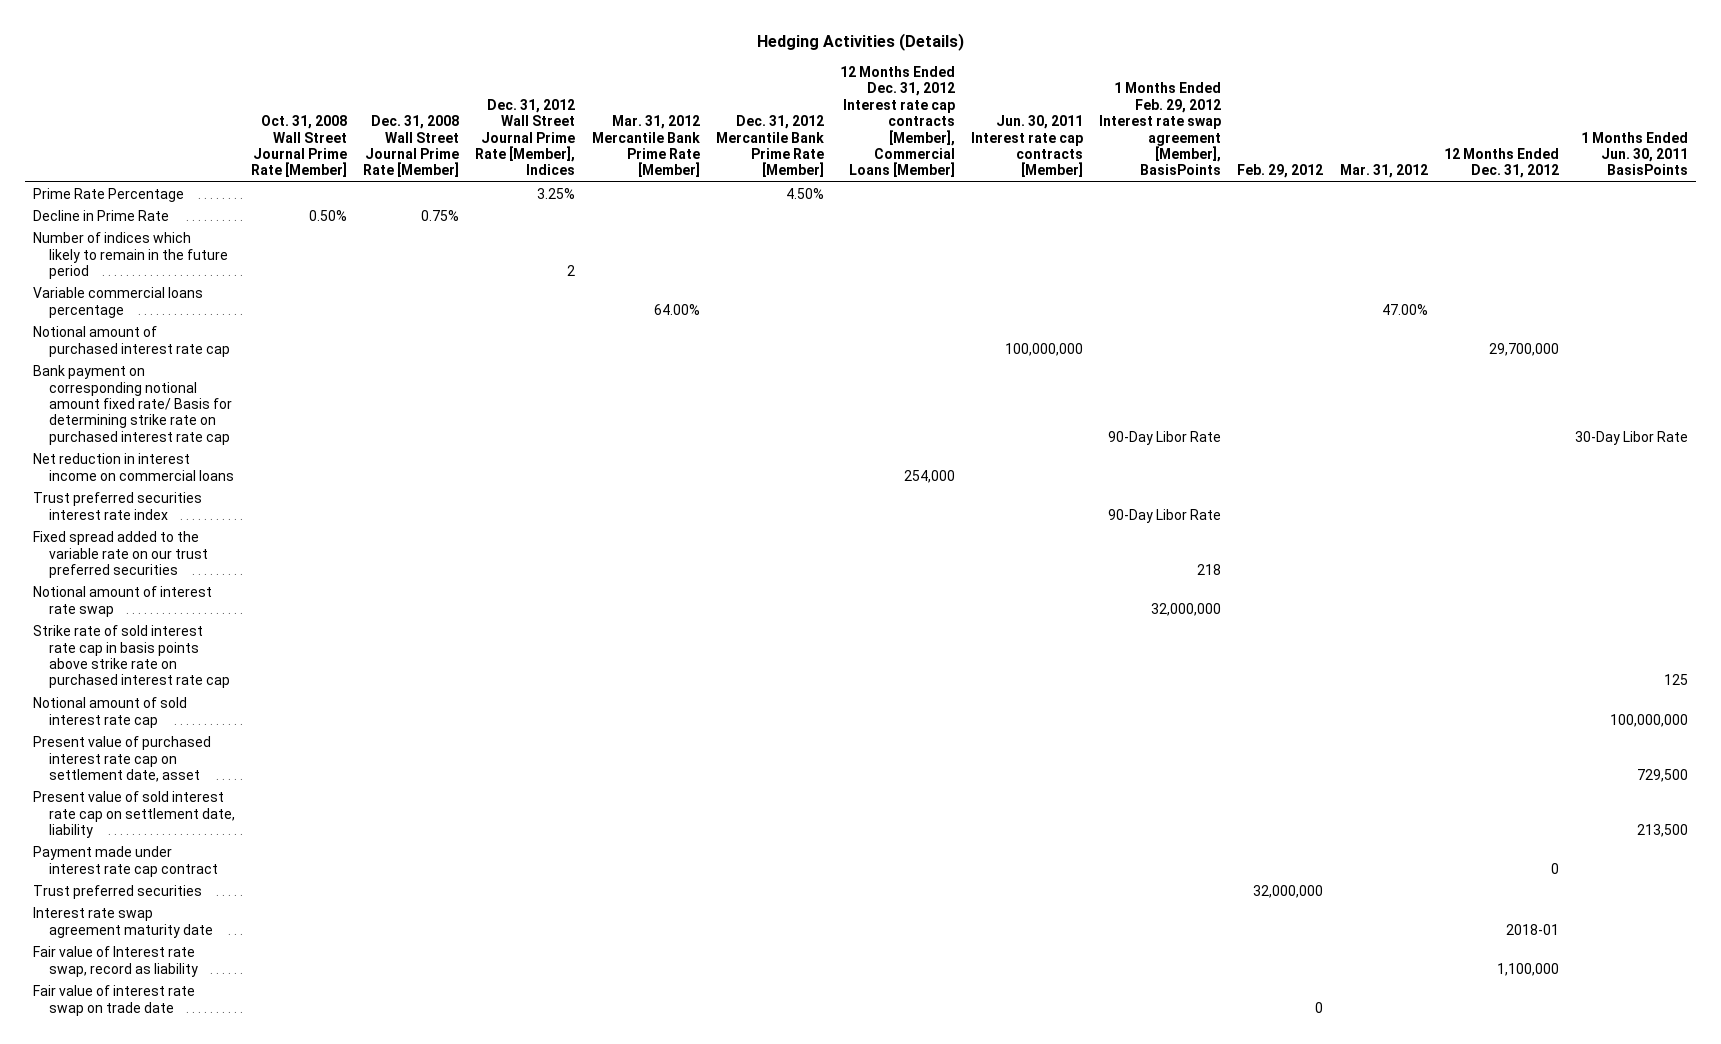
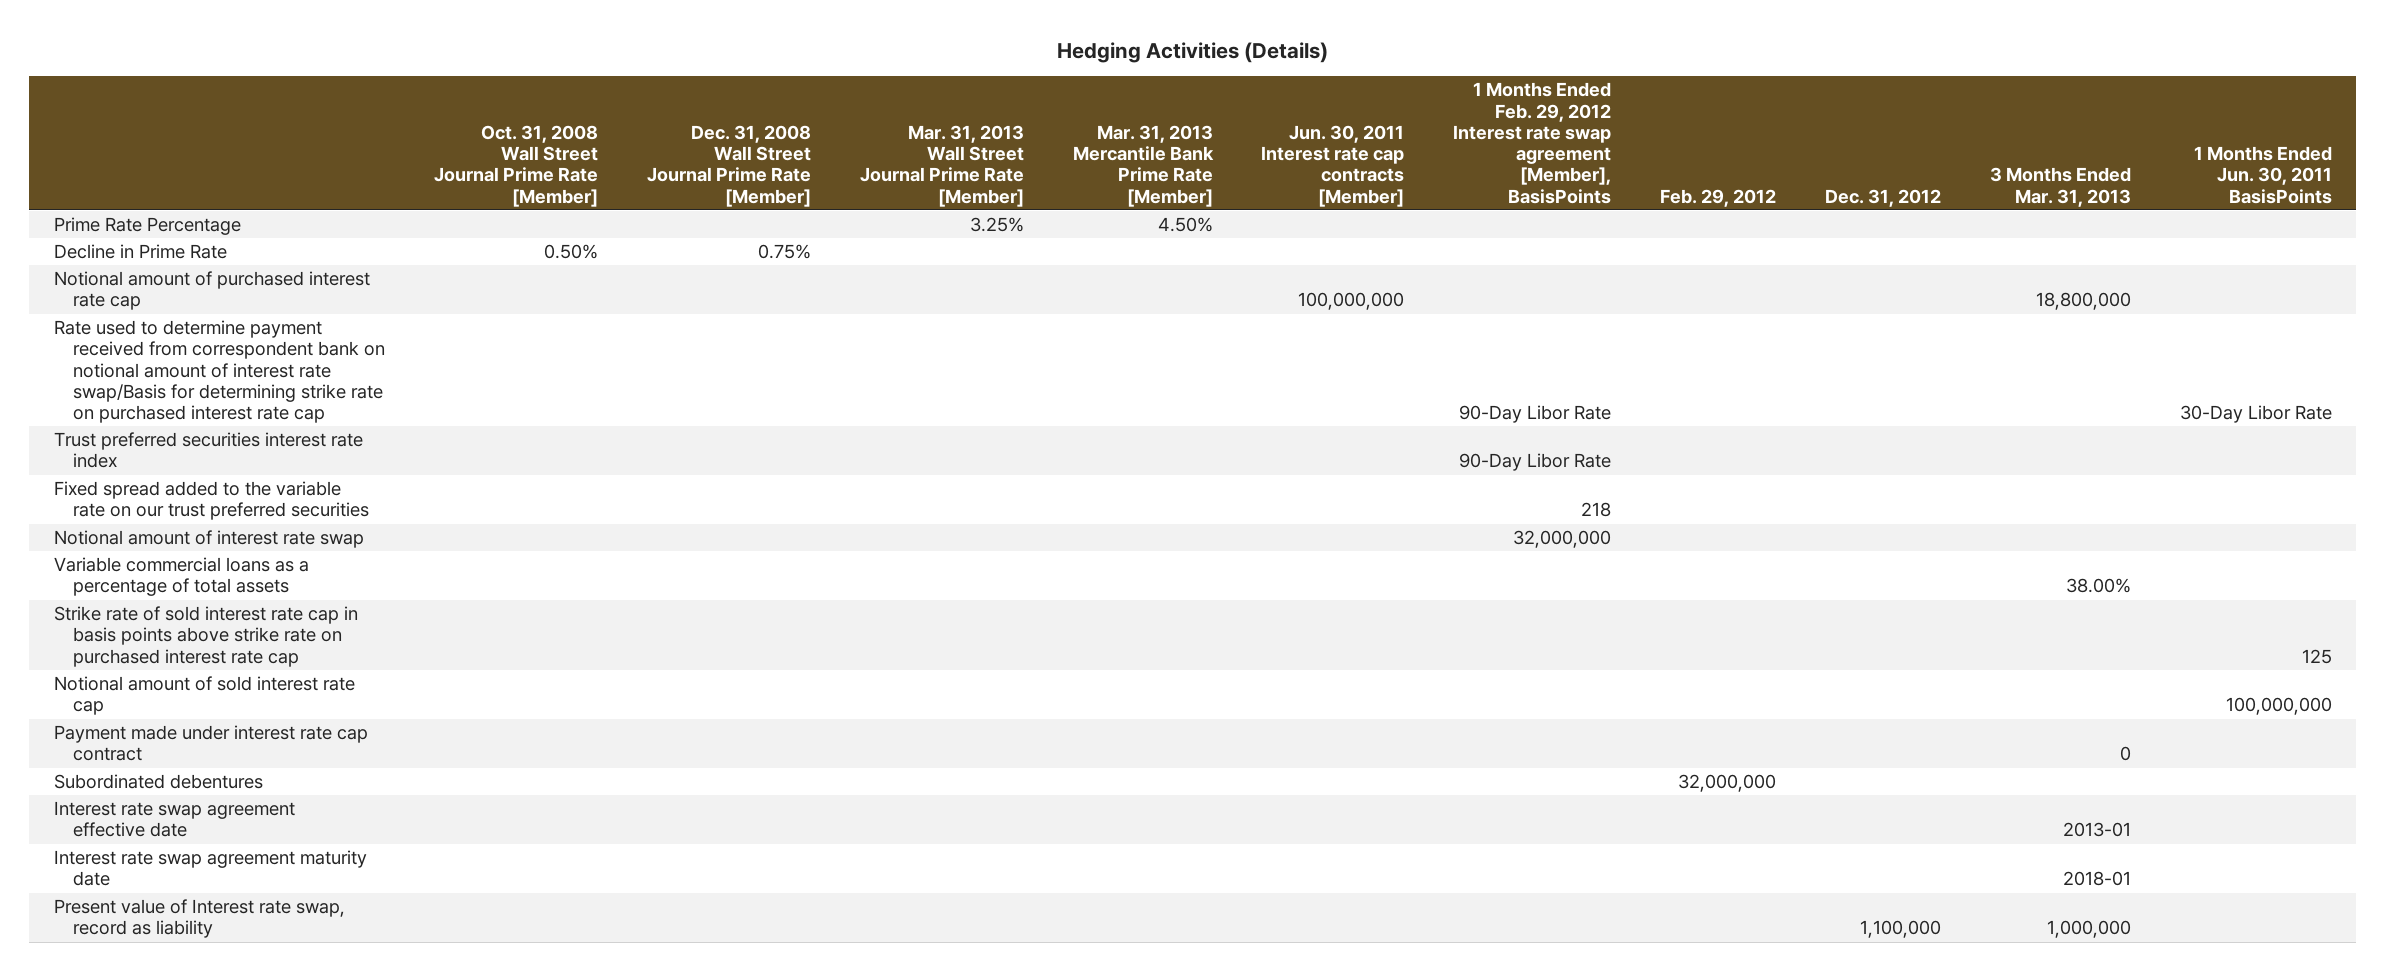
- | Oct. 31, 2008 Wall Street Journal Prime Rate [Member] | Dec. 31, 2008 Wall Street Journal Prime Rate [Member] | Dec. 31, 2012 Wall Street Journal Prime Rate [Member], Indices | Mar. 31, 2012 Mercantile Bank Prime Rate [Member] | Dec. 31, 2012 Mercantile Bank Prime Rate [Member] | 12 Months Ended Dec. 31, 2012 Interest rate cap contracts [Member], Commercial Loans [Member] | Jun. 30, 2011 Interest rate cap contracts [Member] | 1 Months Ended Feb. 29, 2012 Interest rate swap agreement [Member], BasisPoints | Feb. 29, 2012 | Mar. 31, 2012 | 12 Months Ended Dec. 31, 2012 | 1 Months Ended Jun. 30, 2011 BasisPoints
+ | Oct. 31, 2008 Wall Street Journal Prime Rate [Member] | Dec. 31, 2008 Wall Street Journal Prime Rate [Member] | Mar. 31, 2013 Wall Street Journal Prime Rate [Member] | Mar. 31, 2013 Mercantile Bank Prime Rate [Member] | Jun. 30, 2011 Interest rate cap contracts [Member] | 1 Months Ended Feb. 29, 2012 Interest rate swap agreement [Member], BasisPoints | Feb. 29, 2012 | Dec. 31, 2012 | 3 Months Ended Mar. 31, 2013 | 1 Months Ended Jun. 30, 2011 BasisPoints
- Number of indices which likely to remain in the future period | | | 2 | | | | | | | | |
- Variable commercial loans percentage | | | | 64.00% | | | | | | 47.00% | |
- Bank payment on corresponding notional amount fixed rate/ Basis for determining strike rate on purchased interest rate cap | | | | | | | | 90-Day Libor Rate | | | | 30-Day Libor Rate
- Net reduction in interest income on commercial loans | | | | | | 254,000 | | | | | |
+ Rate used to determine payment received from correspondent bank on notional amount of interest rate swap/Basis for determining strike rate on purchased interest rate cap | | | | | | 90-Day Libor Rate | | | | 30-Day Libor Rate
+ Variable commercial loans as a percentage of total assets | | | | | | | | | 38.00% |
- Present value of purchased interest rate cap on settlement date, asset | | | | | | | | | | | | 729,500
- Present value of sold interest rate cap on settlement date, liability | | | | | | | | | | | | 213,500
- Trust preferred securities | | | | | | | | | 32,000,000 | | |
+ Subordinated debentures | | | | | | | 32,000,000 | | |
+ Interest rate swap agreement effective date | | | | | | | | | 2013-01 |
- Fair value of Interest rate swap, record as liability | | | | | | | | | | | 1,100,000 |
- Fair value of interest rate swap on trade date | | | | | | | | | 0 | | |
+ Present value of Interest rate swap, record as liability | | | | | | | | 1,100,000 | 1,000,000 |

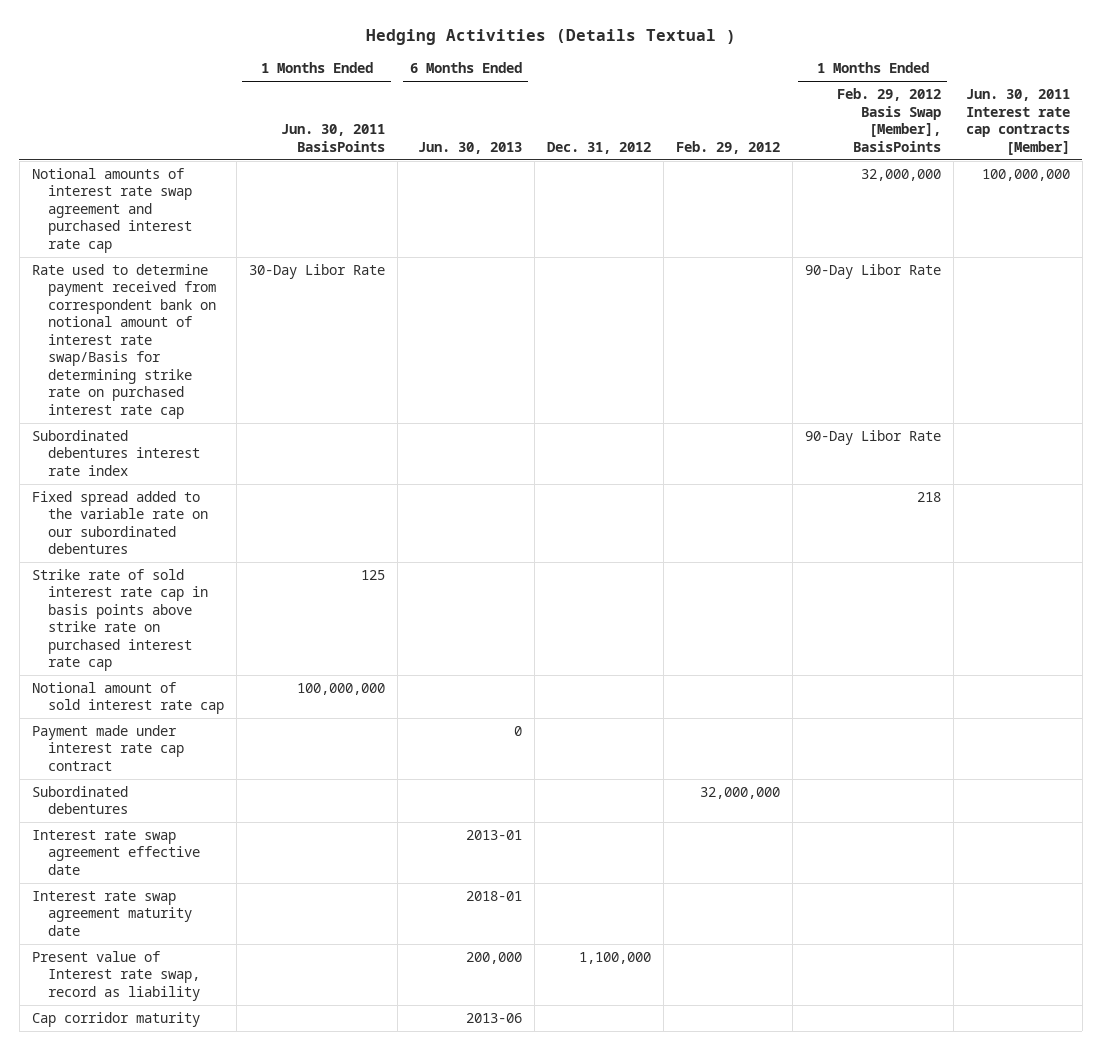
- Hedging Activities (Details)
+ Hedging Activities (Details Textual )
- | Oct. 31, 2008 Wall Street Journal Prime Rate [Member] | Dec. 31, 2008 Wall Street Journal Prime Rate [Member] | Mar. 31, 2013 Wall Street Journal Prime Rate [Member] | Mar. 31, 2013 Mercantile Bank Prime Rate [Member] | Jun. 30, 2011 Interest rate cap contracts [Member] | 1 Months Ended Feb. 29, 2012 Interest rate swap agreement [Member], BasisPoints | Feb. 29, 2012 | Dec. 31, 2012 | 3 Months Ended Mar. 31, 2013 | 1 Months Ended Jun. 30, 2011 BasisPoints
+ | 1 Months Ended Jun. 30, 2011 BasisPoints | 6 Months Ended Jun. 30, 2013 | Dec. 31, 2012 | Feb. 29, 2012 | 1 Months Ended Feb. 29, 2012 Basis Swap [Member], BasisPoints | Jun. 30, 2011 Interest rate cap contracts [Member]
- Prime Rate Percentage | | | 3.25% | 4.50% | | | | | |
- Decline in Prime Rate | 0.50% | 0.75% | | | | | | | |
- Notional amount of purchased interest rate cap | | | | | 100,000,000 | | | | 18,800,000 |
+ Notional amounts of interest rate swap agreement and purchased interest rate cap | | | | | 32,000,000 | 100,000,000
- Trust preferred securities interest rate index | | | | | | 90-Day Libor Rate | | | |
- Fixed spread added to the variable rate on our trust preferred securities | | | | | | 218 | | | |
- Notional amount of interest rate swap | | | | | | 32,000,000 | | | |
- Variable commercial loans as a percentage of total assets | | | | | | | | | 38.00% |
+ Subordinated debentures interest rate index | | | | | 90-Day Libor Rate |
+ Fixed spread added to the variable rate on our subordinated debentures | | | | | 218 |
+ Cap corridor maturity | | 2013-06 | | | |

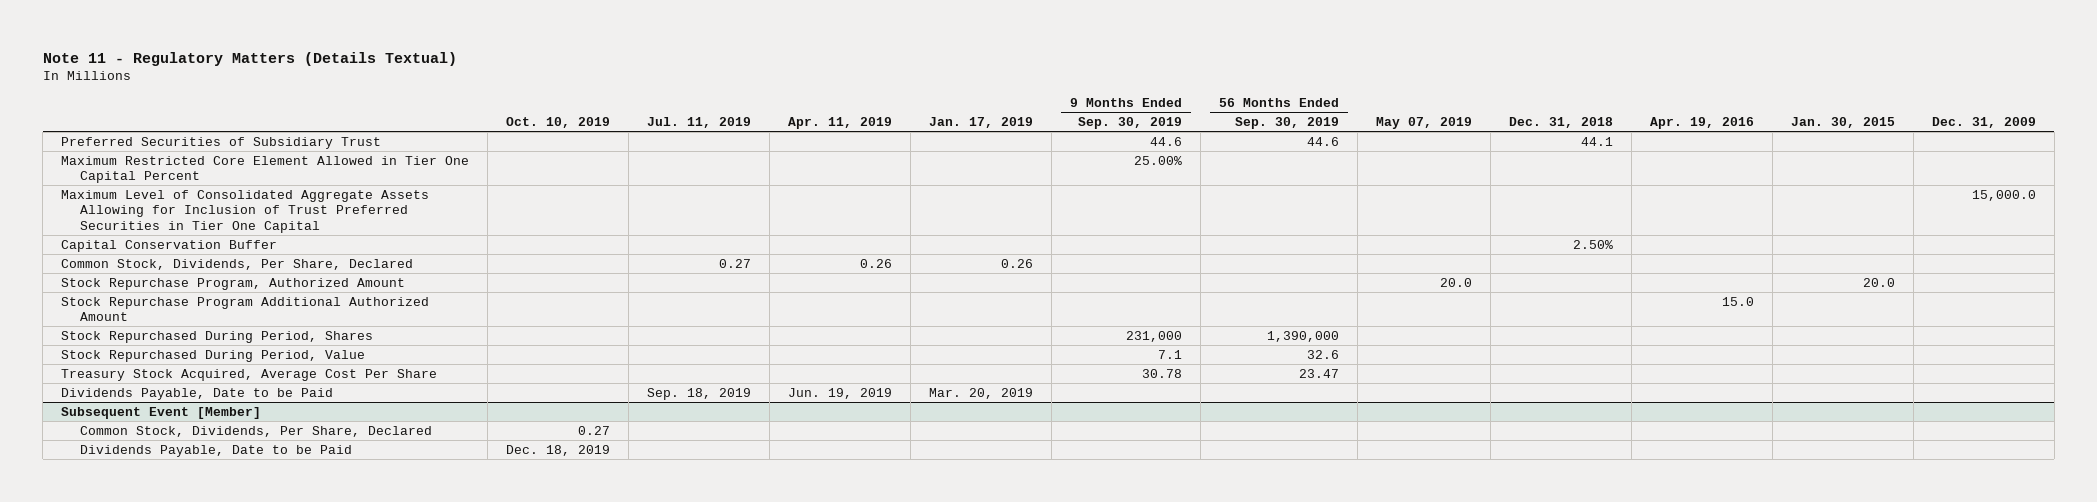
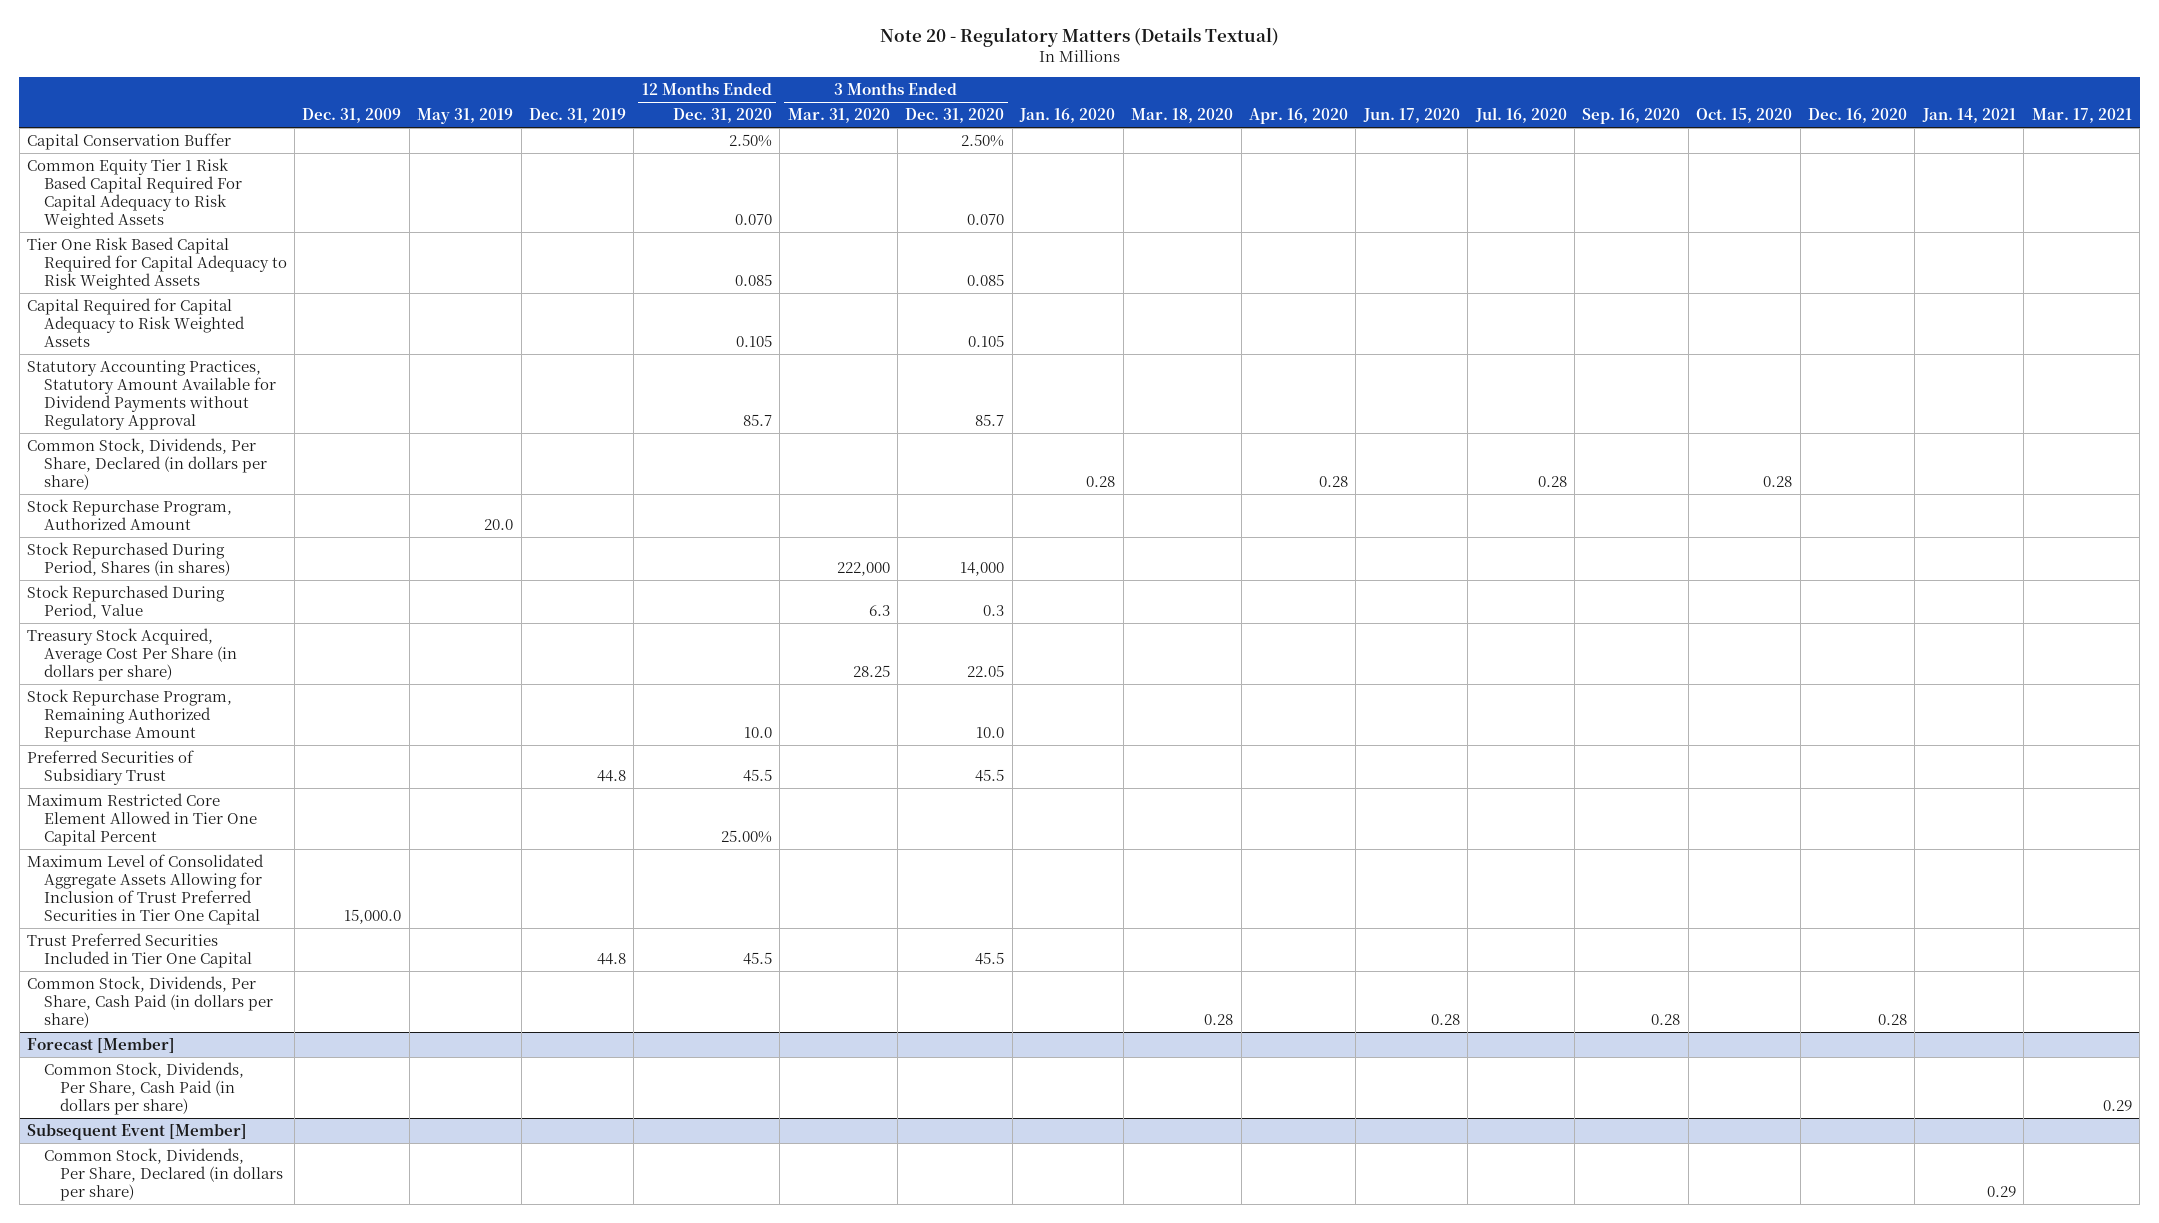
- Note 11 - Regulatory Matters (Details Textual)
+ Note 20 - Regulatory Matters (Details Textual)
- | Oct. 10, 2019 | Jul. 11, 2019 | Apr. 11, 2019 | Jan. 17, 2019 | 9 Months Ended Sep. 30, 2019 | 56 Months Ended Sep. 30, 2019 | May 07, 2019 | Dec. 31, 2018 | Apr. 19, 2016 | Jan. 30, 2015 | Dec. 31, 2009
+ | Dec. 31, 2009 | May 31, 2019 | Dec. 31, 2019 | 12 Months Ended Dec. 31, 2020 | 3 Months Ended Mar. 31, 2020 | 3 Months Ended Dec. 31, 2020 | Jan. 16, 2020 | Mar. 18, 2020 | Apr. 16, 2020 | Jun. 17, 2020 | Jul. 16, 2020 | Sep. 16, 2020 | Oct. 15, 2020 | Dec. 16, 2020 | Jan. 14, 2021 | Mar. 17, 2021
- Common Stock, Dividends, Per Share, Declared | | 0.27 | 0.26 | 0.26 | | | | | | |
+ Common Equity Tier 1 Risk Based Capital Required For Capital Adequacy to Risk Weighted Assets | | | | 0.070 | | 0.070 | | | | | | | | | |
+ Tier One Risk Based Capital Required for Capital Adequacy to Risk Weighted Assets | | | | 0.085 | | 0.085 | | | | | | | | | |
+ Capital Required for Capital Adequacy to Risk Weighted Assets | | | | 0.105 | | 0.105 | | | | | | | | | |
+ Statutory Accounting Practices, Statutory Amount Available for Dividend Payments without Regulatory Approval | | | | 85.7 | | 85.7 | | | | | | | | | |
+ Common Stock, Dividends, Per Share, Declared (in dollars per share) | | | | | | | 0.28 | | 0.28 | | 0.28 | | 0.28 | | |
- Stock Repurchase Program Additional Authorized Amount | | | | | | | | | 15.0 | |
- Stock Repurchased During Period, Shares | | | | | 231,000 | 1,390,000 | | | | |
+ Stock Repurchased During Period, Shares (in shares) | | | | | 222,000 | 14,000 | | | | | | | | | |
- Treasury Stock Acquired, Average Cost Per Share | | | | | 30.78 | 23.47 | | | | |
- Dividends Payable, Date to be Paid | | Sep. 18, 2019 | Jun. 19, 2019 | Mar. 20, 2019 | | | | | | |
+ Treasury Stock Acquired, Average Cost Per Share (in dollars per share) | | | | | 28.25 | 22.05 | | | | | | | | | |
+ Stock Repurchase Program, Remaining Authorized Repurchase Amount | | | | 10.0 | | 10.0 | | | | | | | | | |
moved down: Preferred Securities of Subsidiary Trust | | | 44.8 | 45.5 | | 45.5 | | | | | | | | | |
moved down: Maximum Restricted Core Element Allowed in Tier One Capital Percent | | | | 25.00% | | | | | | | | | | | |
moved down: Maximum Level of Consolidated Aggregate Assets Allowing for Inclusion of Trust Preferred Securities in Tier One Capital | 15,000.0 | | | | | | | | | | | | | | |
+ Trust Preferred Securities Included in Tier One Capital | | | 44.8 | 45.5 | | 45.5 | | | | | | | | | |
+ Common Stock, Dividends, Per Share, Cash Paid (in dollars per share) | | | | | | | | 0.28 | | 0.28 | | 0.28 | | 0.28 | |
+ Forecast [Member]
+ Common Stock, Dividends, Per Share, Cash Paid (in dollars per share) | | | | | | | | | | | | | | | | 0.29
@ Subsequent Event [Member]
- Common Stock, Dividends, Per Share, Declared | 0.27 | | | | | | | | | |
- Dividends Payable, Date to be Paid | Dec. 18, 2019 | | | | | | | | | |
+ Common Stock, Dividends, Per Share, Declared (in dollars per share) | | | | | | | | | | | | | | | 0.29 |

